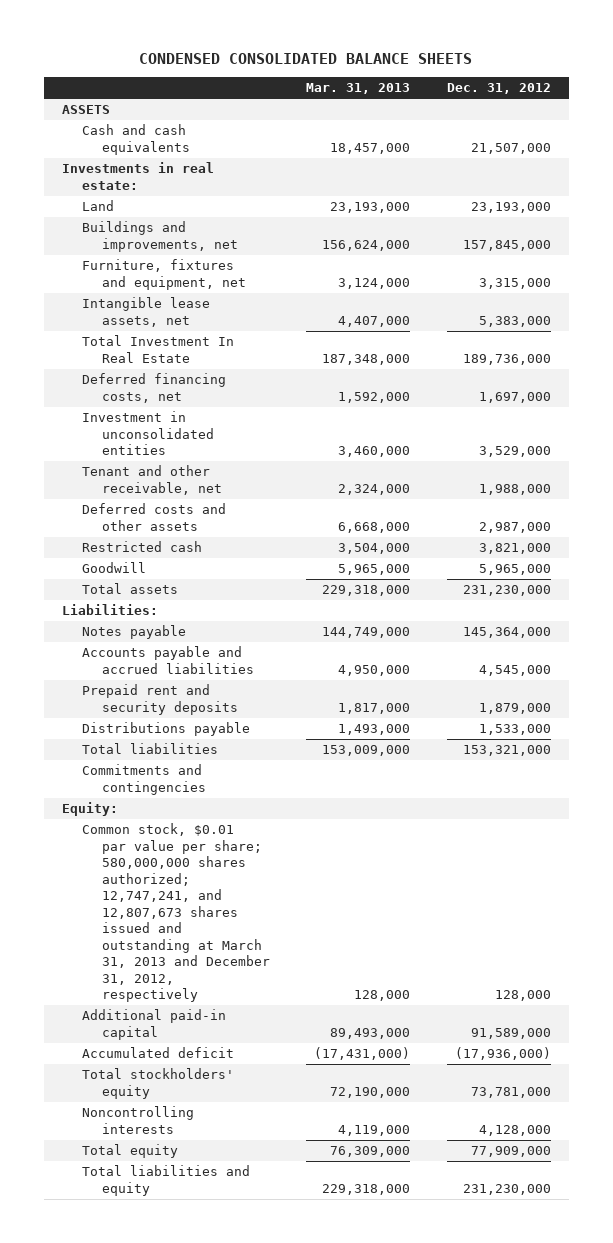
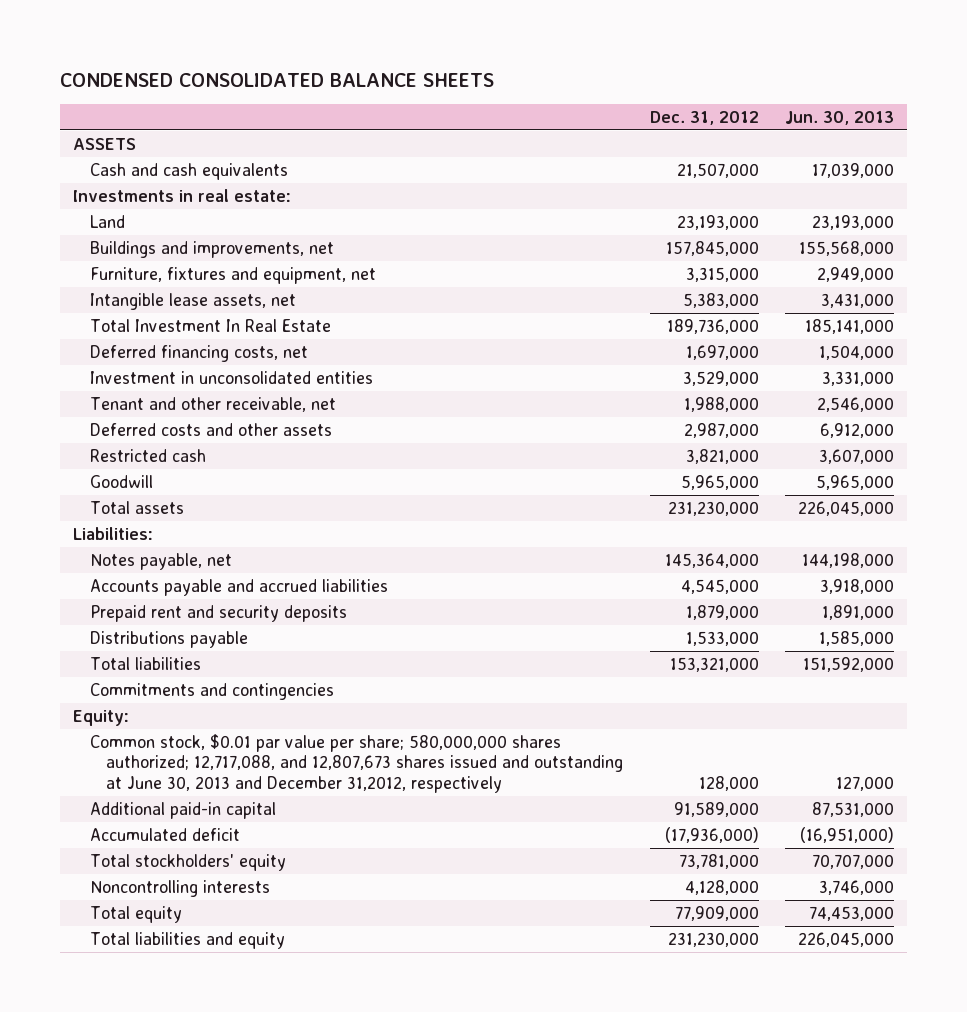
- | Mar. 31, 2013 | Dec. 31, 2012
+ | Dec. 31, 2012 | Jun. 30, 2013
- Notes payable | 144,749,000 | 145,364,000
+ Notes payable, net | 145,364,000 | 144,198,000
- Common stock, $0.01 par value per share; 580,000,000 shares authorized; 12,747,241, and 12,807,673 shares issued and outstanding at March 31, 2013 and December 31, 2012, respectively | 128,000 | 128,000
+ Common stock, $0.01 par value per share; 580,000,000 shares authorized; 12,717,088, and 12,807,673 shares issued and outstanding at June 30, 2013 and December 31,2012, respectively | 128,000 | 127,000

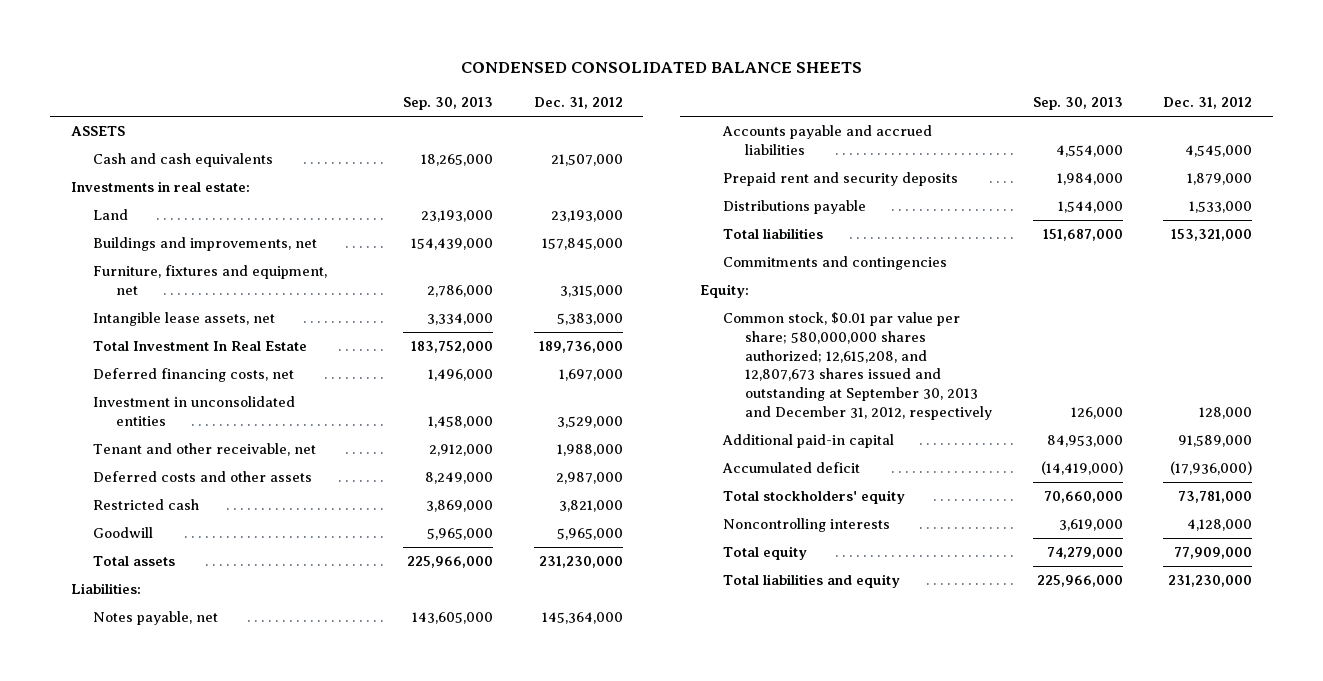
- | Dec. 31, 2012 | Jun. 30, 2013
+ | Sep. 30, 2013 | Dec. 31, 2012
- Common stock, $0.01 par value per share; 580,000,000 shares authorized; 12,717,088, and 12,807,673 shares issued and outstanding at June 30, 2013 and December 31,2012, respectively | 128,000 | 127,000
+ Common stock, $0.01 par value per share; 580,000,000 shares authorized; 12,615,208, and 12,807,673 shares issued and outstanding at September 30, 2013 and December 31, 2012, respectively | 126,000 | 128,000

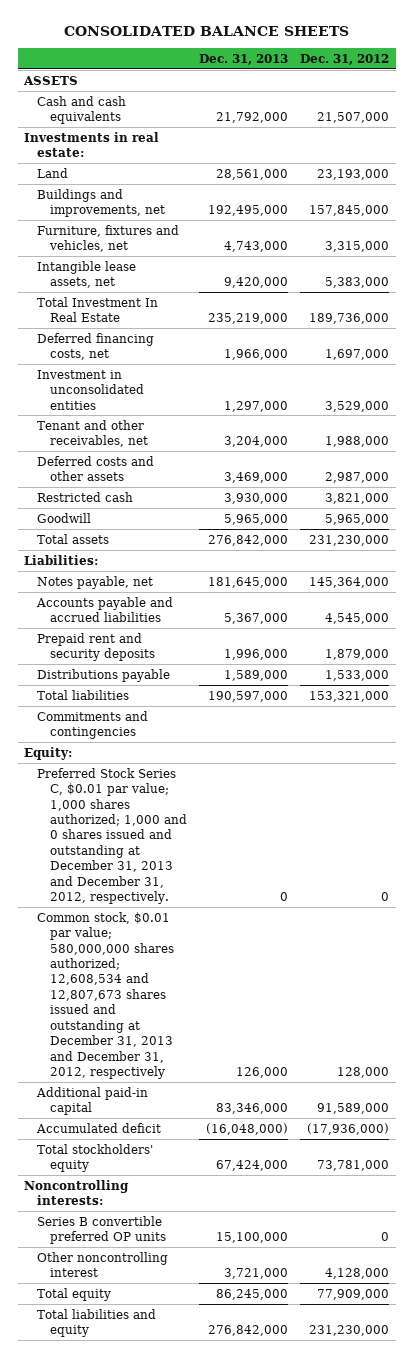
- CONDENSED CONSOLIDATED BALANCE SHEETS
+ CONSOLIDATED BALANCE SHEETS
- | Sep. 30, 2013 | Dec. 31, 2012
+ | Dec. 31, 2013 | Dec. 31, 2012
- Furniture, fixtures and equipment, net | 2,786,000 | 3,315,000
+ Furniture, fixtures and vehicles, net | 4,743,000 | 3,315,000
- Tenant and other receivable, net | 2,912,000 | 1,988,000
+ Tenant and other receivables, net | 3,204,000 | 1,988,000
- Common stock, $0.01 par value per share; 580,000,000 shares authorized; 12,615,208, and 12,807,673 shares issued and outstanding at September 30, 2013 and December 31, 2012, respectively | 126,000 | 128,000
+ Preferred Stock Series C, $0.01 par value; 1,000 shares authorized; 1,000 and 0 shares issued and outstanding at December 31, 2013 and December 31, 2012, respectively. | 0 | 0
+ Common stock, $0.01 par value; 580,000,000 shares authorized; 12,608,534 and 12,807,673 shares issued and outstanding at December 31, 2013 and December 31, 2012, respectively | 126,000 | 128,000
- Noncontrolling interests | 3,619,000 | 4,128,000
+ Noncontrolling interests:
+ Series B convertible preferred OP units | 15,100,000 | 0
+ Other noncontrolling interest | 3,721,000 | 4,128,000

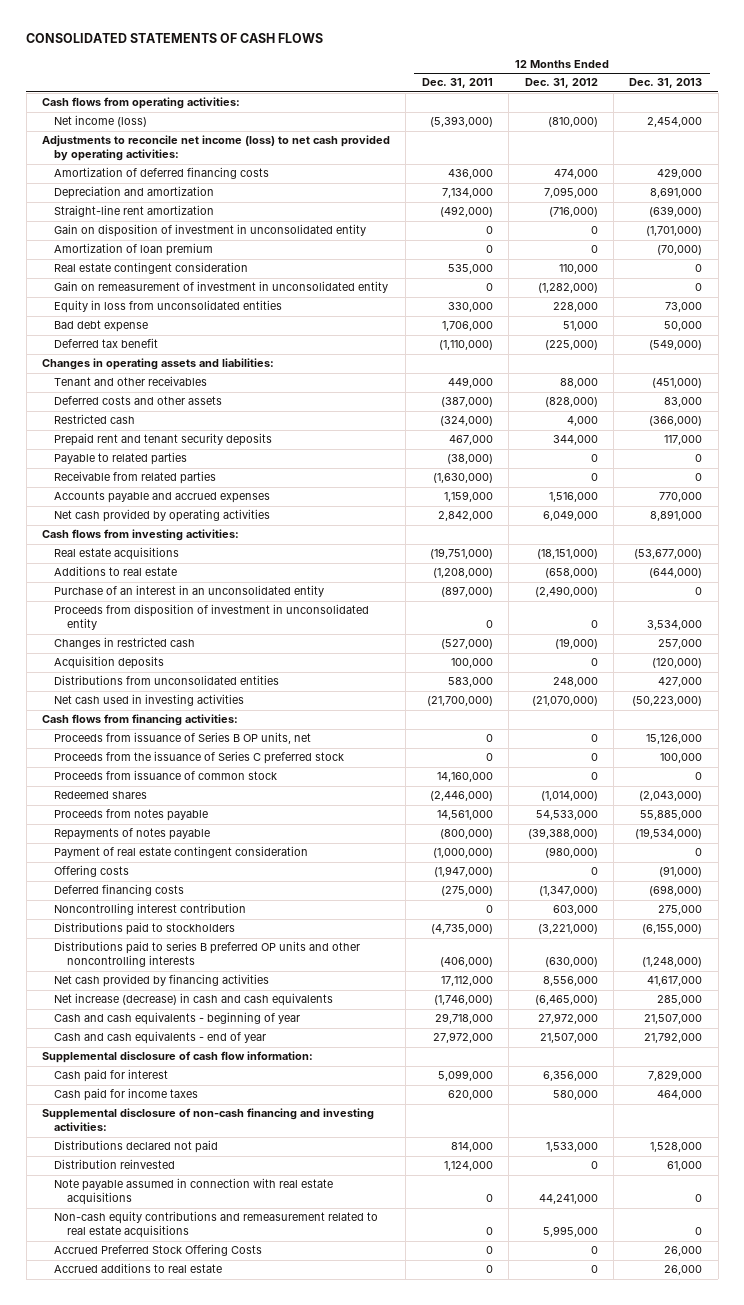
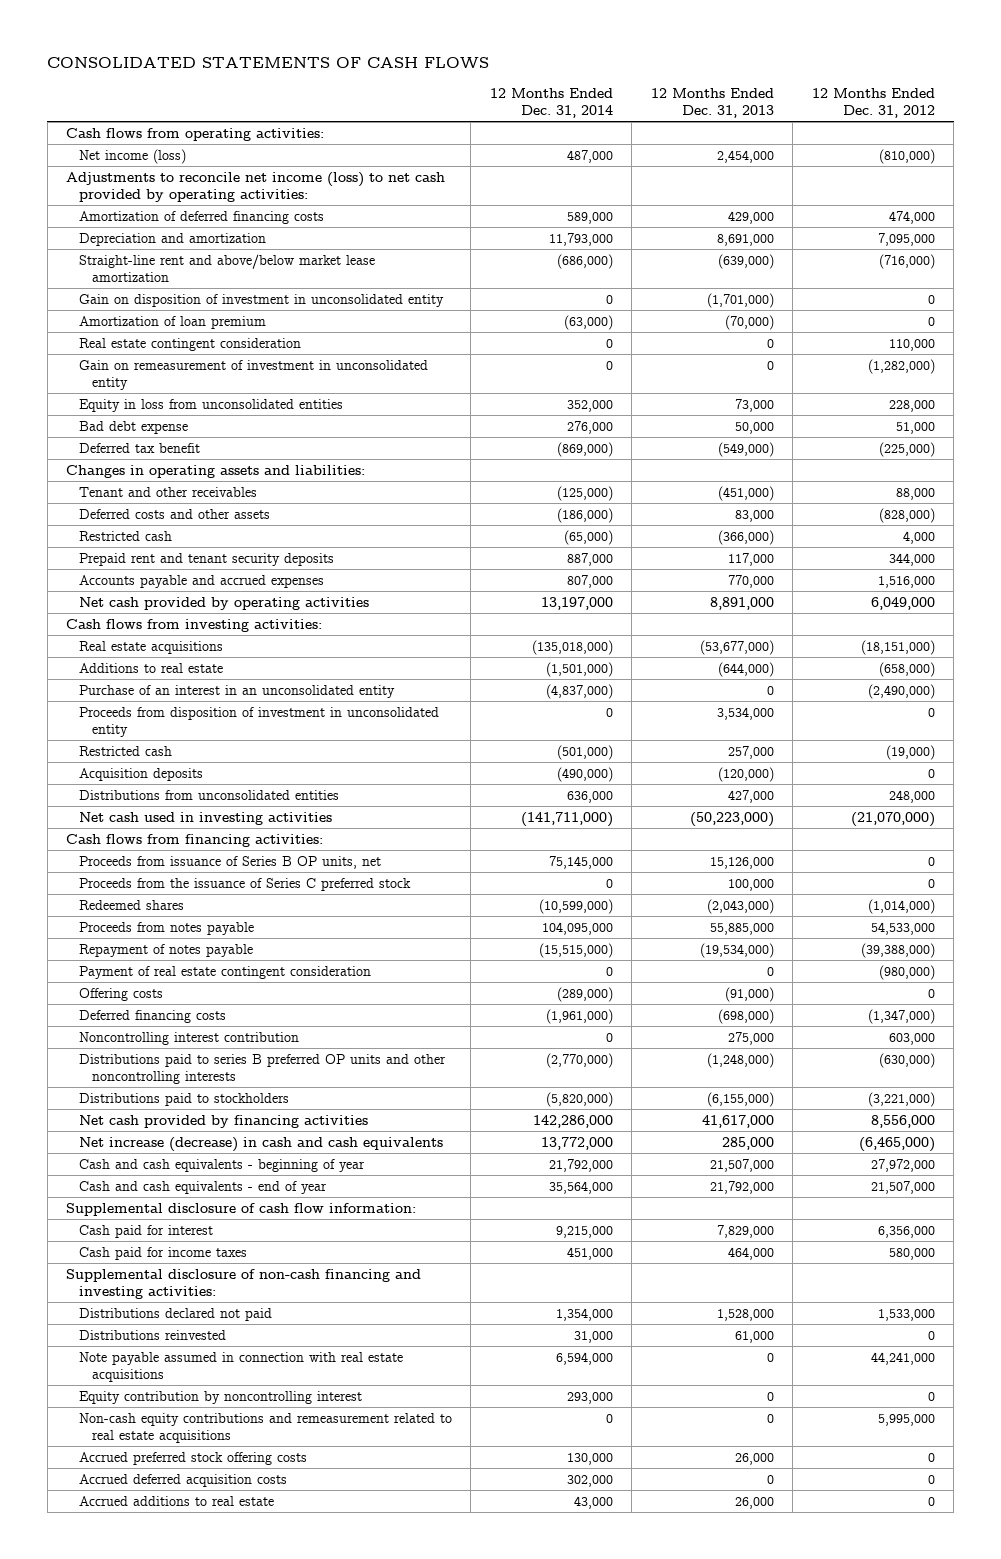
- | 12 Months Ended Dec. 31, 2011 | 12 Months Ended Dec. 31, 2012 | 12 Months Ended Dec. 31, 2013
+ | 12 Months Ended Dec. 31, 2014 | 12 Months Ended Dec. 31, 2013 | 12 Months Ended Dec. 31, 2012
- Straight-line rent amortization | (492,000) | (716,000) | (639,000)
+ Straight-line rent and above/below market lease amortization | (686,000) | (639,000) | (716,000)
- Payable to related parties | (38,000) | 0 | 0
- Receivable from related parties | (1,630,000) | 0 | 0
- Changes in restricted cash | (527,000) | (19,000) | 257,000
+ Restricted cash | (501,000) | 257,000 | (19,000)
- Proceeds from issuance of common stock | 14,160,000 | 0 | 0
- Repayments of notes payable | (800,000) | (39,388,000) | (19,534,000)
+ Repayment of notes payable | (15,515,000) | (19,534,000) | (39,388,000)
moved down: Distributions paid to stockholders | (5,820,000) | (6,155,000) | (3,221,000)
- Distribution reinvested | 1,124,000 | 0 | 61,000
+ Distributions reinvested | 31,000 | 61,000 | 0
+ Equity contribution by noncontrolling interest | 293,000 | 0 | 0
- Accrued Preferred Stock Offering Costs | 0 | 0 | 26,000
+ Accrued preferred stock offering costs | 130,000 | 26,000 | 0
+ Accrued deferred acquisition costs | 302,000 | 0 | 0

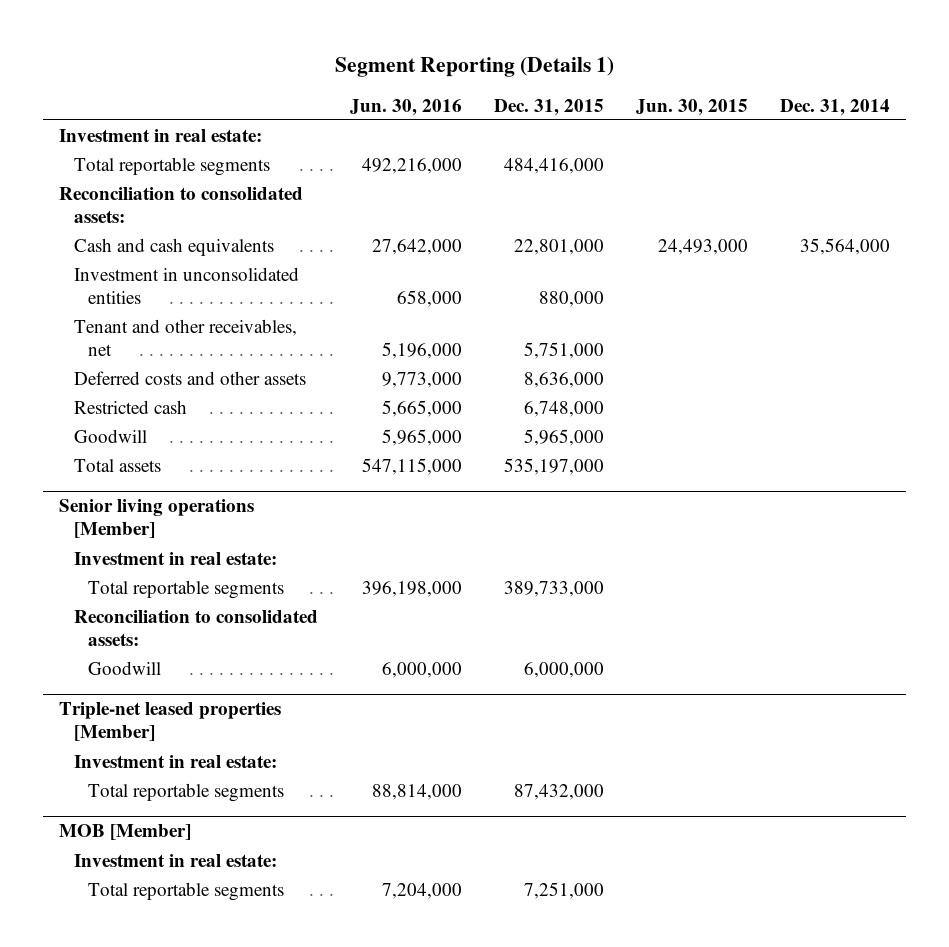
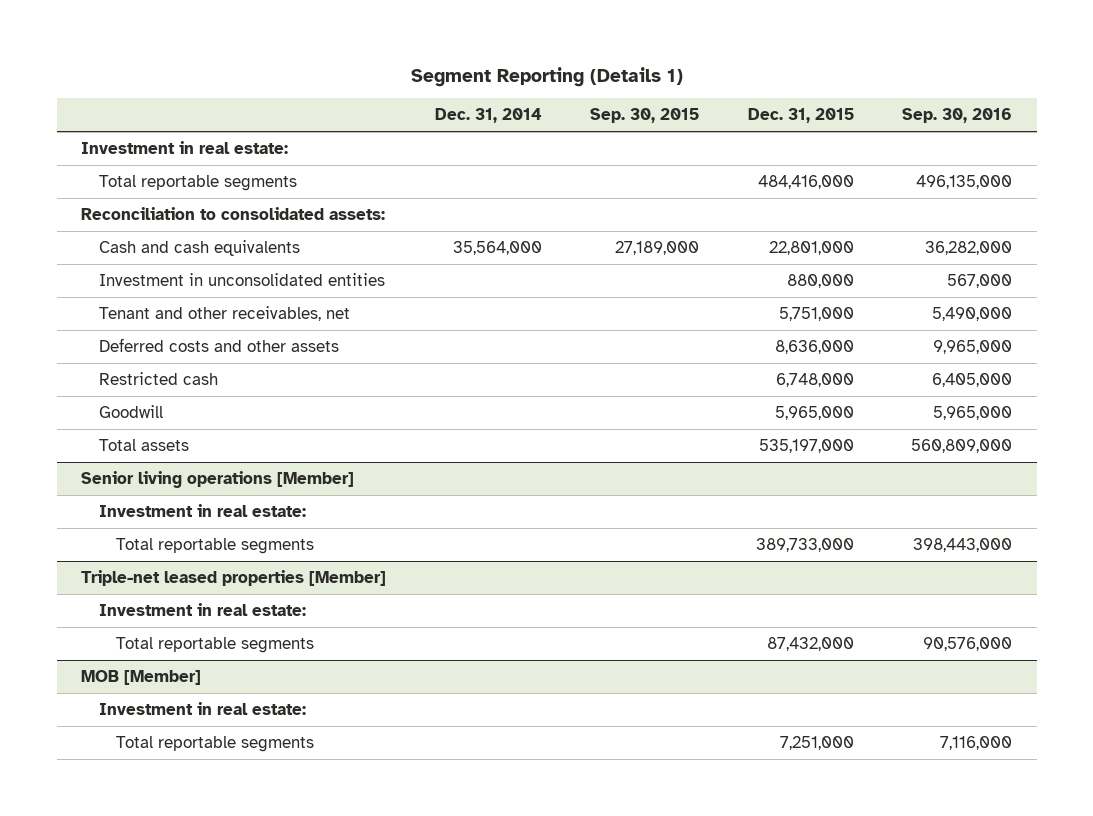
- | Jun. 30, 2016 | Dec. 31, 2015 | Jun. 30, 2015 | Dec. 31, 2014
+ | Dec. 31, 2014 | Sep. 30, 2015 | Dec. 31, 2015 | Sep. 30, 2016
@ Senior living operations [Member]
- Reconciliation to consolidated assets:
- Goodwill | 6,000,000 | 6,000,000 | |

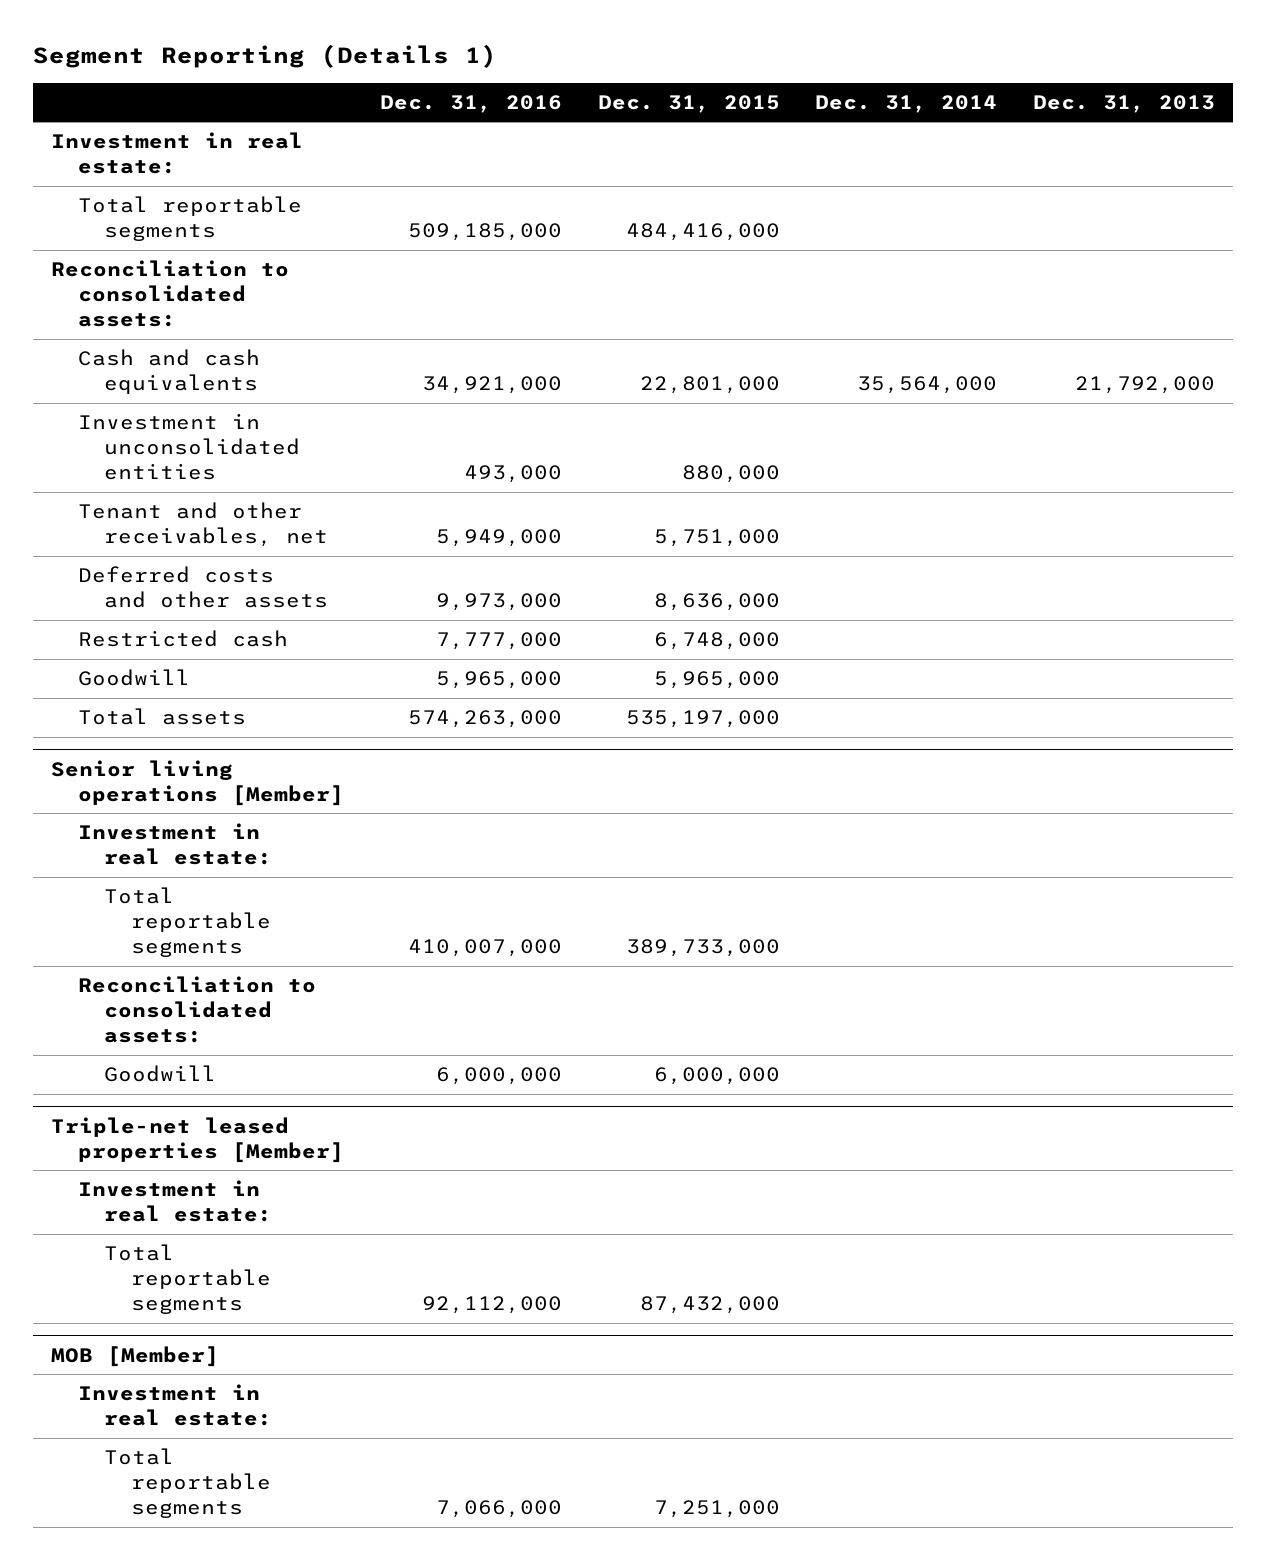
- | Dec. 31, 2014 | Sep. 30, 2015 | Dec. 31, 2015 | Sep. 30, 2016
+ | Dec. 31, 2016 | Dec. 31, 2015 | Dec. 31, 2014 | Dec. 31, 2013
@ Senior living operations [Member]
+ Reconciliation to consolidated assets:
+ Goodwill | 6,000,000 | 6,000,000 | |

